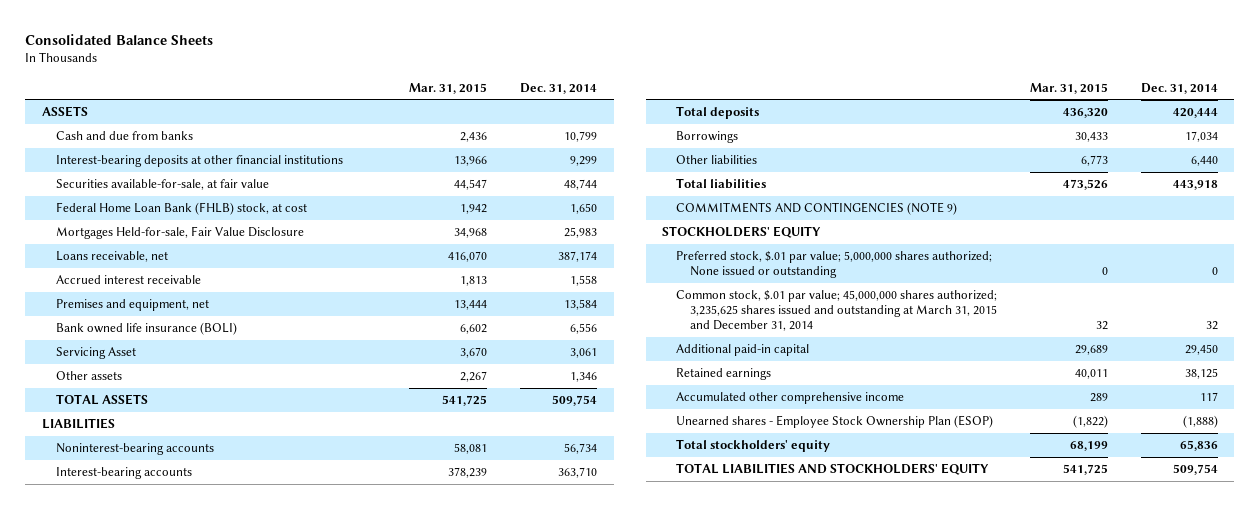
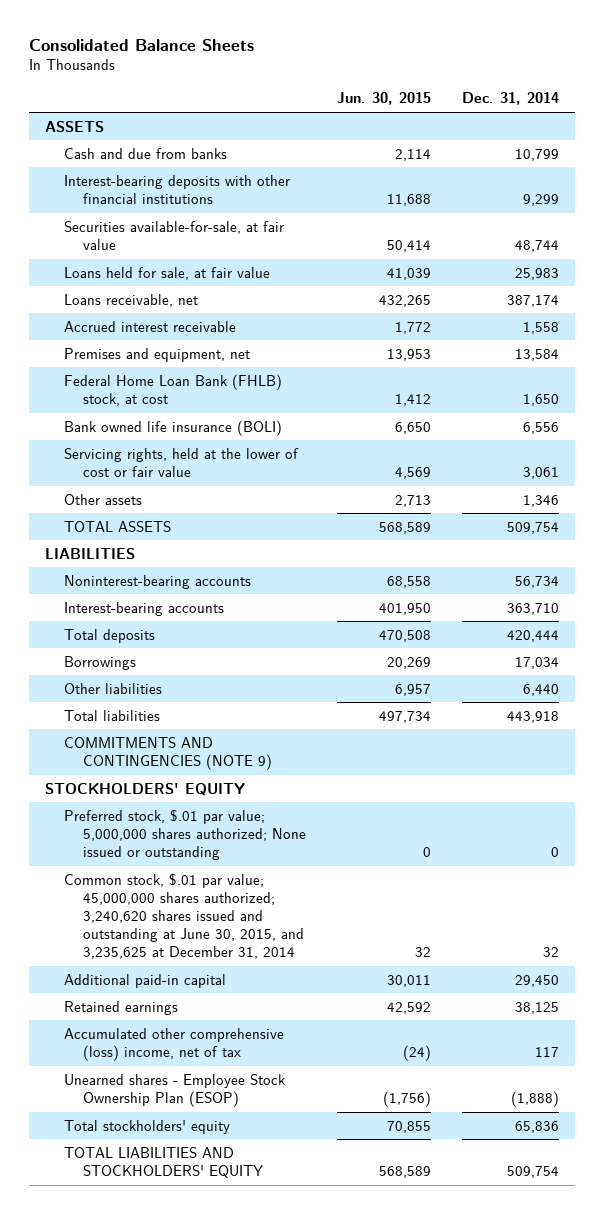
- | Mar. 31, 2015 | Dec. 31, 2014
+ | Jun. 30, 2015 | Dec. 31, 2014
- Interest-bearing deposits at other financial institutions | 13,966 | 9,299
+ Interest-bearing deposits with other financial institutions | 11,688 | 9,299
- Mortgages Held-for-sale, Fair Value Disclosure | 34,968 | 25,983
+ Loans held for sale, at fair value | 41,039 | 25,983
moved down: Federal Home Loan Bank (FHLB) stock, at cost | 1,412 | 1,650
- Servicing Asset | 3,670 | 3,061
+ Servicing rights, held at the lower of cost or fair value | 4,569 | 3,061
- Common stock, $.01 par value; 45,000,000 shares authorized; 3,235,625 shares issued and outstanding at March 31, 2015 and December 31, 2014 | 32 | 32
+ Common stock, $.01 par value; 45,000,000 shares authorized; 3,240,620 shares issued and outstanding at June 30, 2015, and 3,235,625 at December 31, 2014 | 32 | 32
- Accumulated other comprehensive income | 289 | 117
+ Accumulated other comprehensive (loss) income, net of tax | (24) | 117

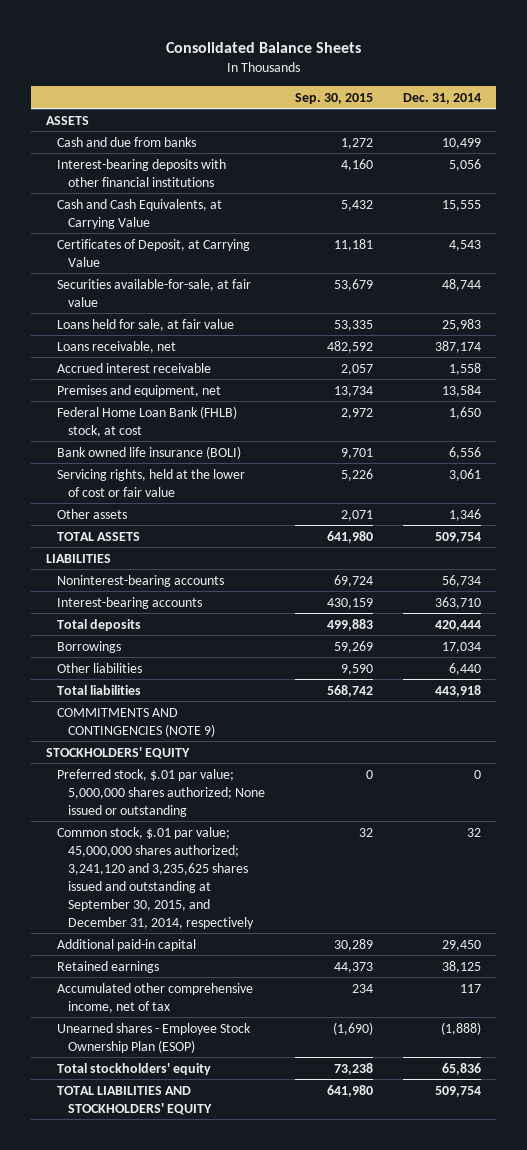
- | Jun. 30, 2015 | Dec. 31, 2014
+ | Sep. 30, 2015 | Dec. 31, 2014
- Cash and due from banks | 2,114 | 10,799
- Interest-bearing deposits with other financial institutions | 11,688 | 9,299
+ Cash and due from banks | 1,272 | 10,499
+ Interest-bearing deposits with other financial institutions | 4,160 | 5,056
+ Cash and Cash Equivalents, at Carrying Value | 5,432 | 15,555
+ Certificates of Deposit, at Carrying Value | 11,181 | 4,543
- Common stock, $.01 par value; 45,000,000 shares authorized; 3,240,620 shares issued and outstanding at June 30, 2015, and 3,235,625 at December 31, 2014 | 32 | 32
+ Common stock, $.01 par value; 45,000,000 shares authorized; 3,241,120 and 3,235,625 shares issued and outstanding at September 30, 2015, and December 31, 2014, respectively | 32 | 32
- Accumulated other comprehensive (loss) income, net of tax | (24) | 117
+ Accumulated other comprehensive income, net of tax | 234 | 117

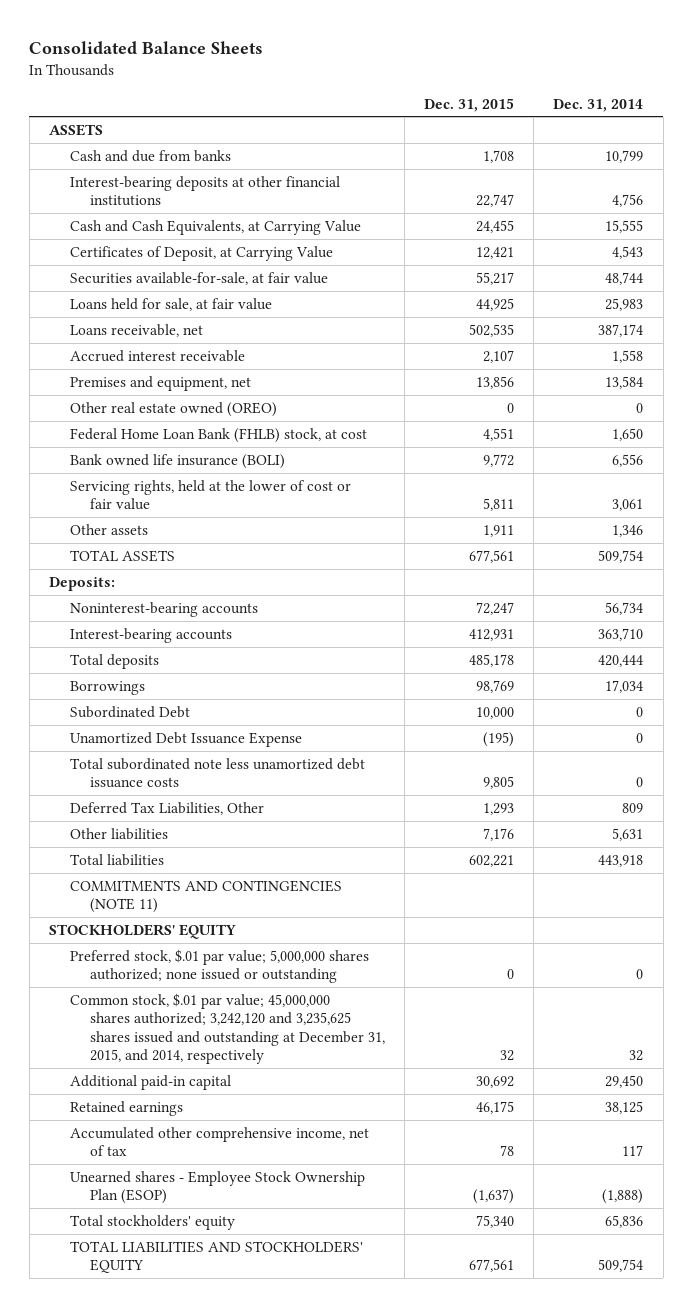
- | Sep. 30, 2015 | Dec. 31, 2014
+ | Dec. 31, 2015 | Dec. 31, 2014
- Cash and due from banks | 1,272 | 10,499
- Interest-bearing deposits with other financial institutions | 4,160 | 5,056
+ Cash and due from banks | 1,708 | 10,799
+ Interest-bearing deposits at other financial institutions | 22,747 | 4,756
+ Other real estate owned (OREO) | 0 | 0
- LIABILITIES
+ Deposits:
- Other liabilities | 9,590 | 6,440
+ Subordinated Debt | 10,000 | 0
+ Unamortized Debt Issuance Expense | (195) | 0
+ Total subordinated note less unamortized debt issuance costs | 9,805 | 0
+ Deferred Tax Liabilities, Other | 1,293 | 809
+ Other liabilities | 7,176 | 5,631
- COMMITMENTS AND CONTINGENCIES (NOTE 9)
+ COMMITMENTS AND CONTINGENCIES (NOTE 11)
- Preferred stock, $.01 par value; 5,000,000 shares authorized; None issued or outstanding | 0 | 0
- Common stock, $.01 par value; 45,000,000 shares authorized; 3,241,120 and 3,235,625 shares issued and outstanding at September 30, 2015, and December 31, 2014, respectively | 32 | 32
+ Preferred stock, $.01 par value; 5,000,000 shares authorized; none issued or outstanding | 0 | 0
+ Common stock, $.01 par value; 45,000,000 shares authorized; 3,242,120 and 3,235,625 shares issued and outstanding at December 31, 2015, and 2014, respectively | 32 | 32

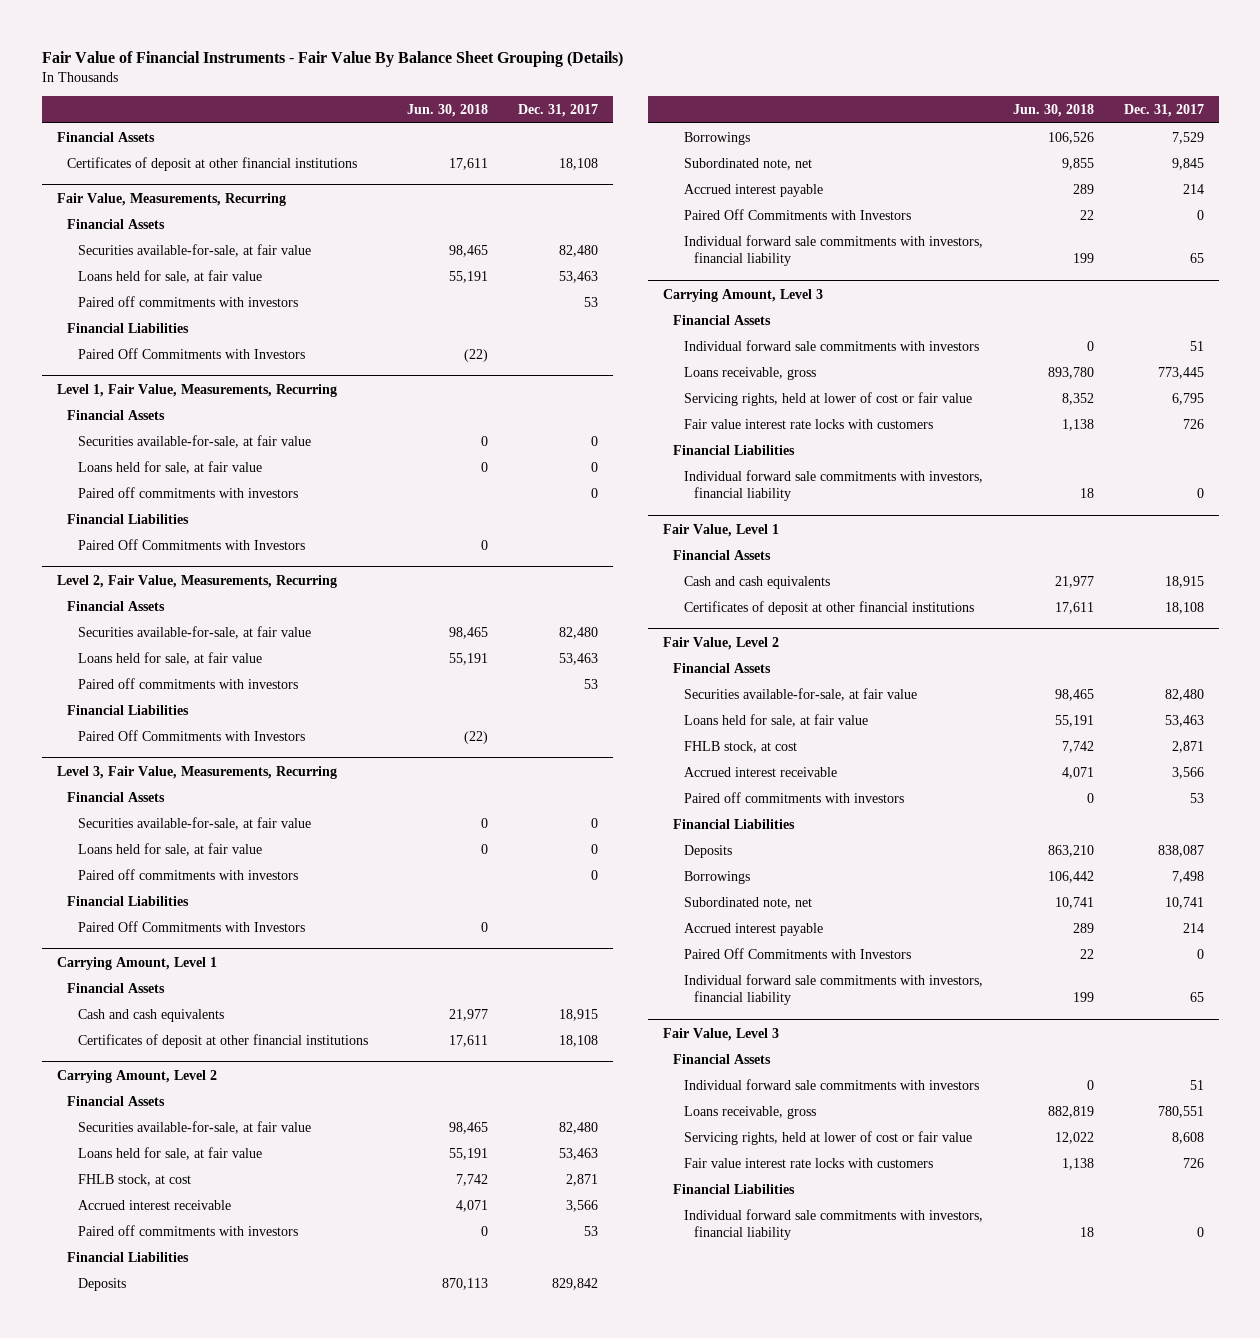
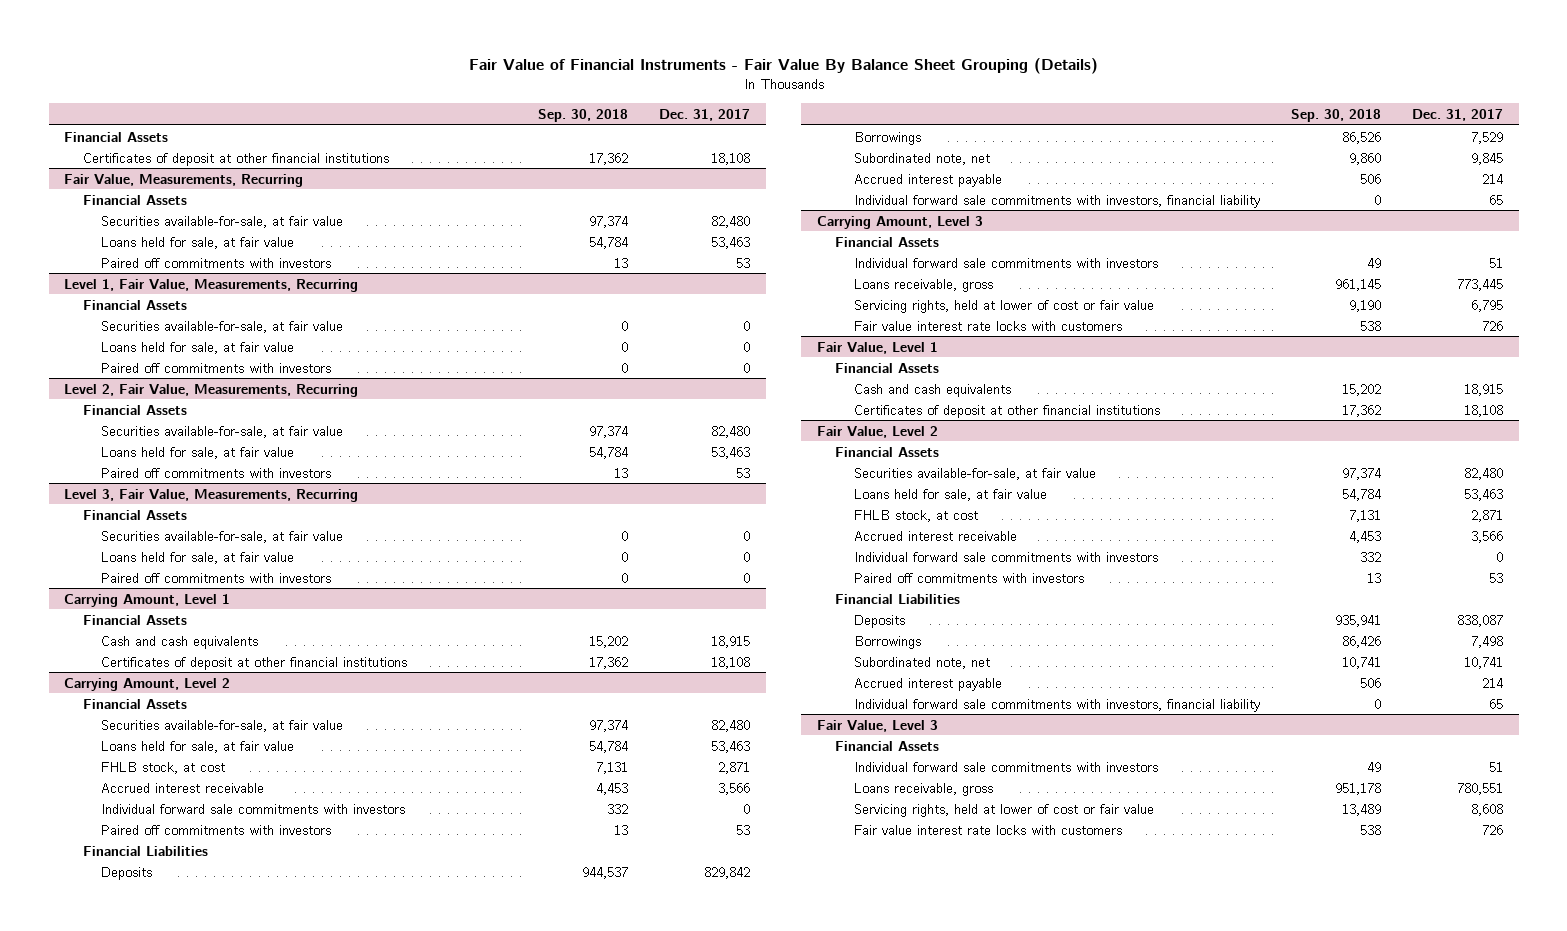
- | Jun. 30, 2018 | Dec. 31, 2017
+ | Sep. 30, 2018 | Dec. 31, 2017
@ Fair Value, Measurements, Recurring
- Financial Liabilities
- Paired Off Commitments with Investors | (22) |
@ Level 1, Fair Value, Measurements, Recurring
- Financial Liabilities
- Paired Off Commitments with Investors | 0 |
@ Level 2, Fair Value, Measurements, Recurring
- Financial Liabilities
- Paired Off Commitments with Investors | (22) |
@ Level 3, Fair Value, Measurements, Recurring
- Financial Liabilities
- Paired Off Commitments with Investors | 0 |
@ Carrying Amount, Level 2
+ Individual forward sale commitments with investors | 332 | 0
- Paired Off Commitments with Investors | 22 | 0
@ Carrying Amount, Level 3
- Financial Liabilities
- Individual forward sale commitments with investors, financial liability | 18 | 0
@ Fair Value, Level 2
+ Individual forward sale commitments with investors | 332 | 0
- Paired Off Commitments with Investors | 22 | 0
@ Fair Value, Level 3
- Financial Liabilities
- Individual forward sale commitments with investors, financial liability | 18 | 0

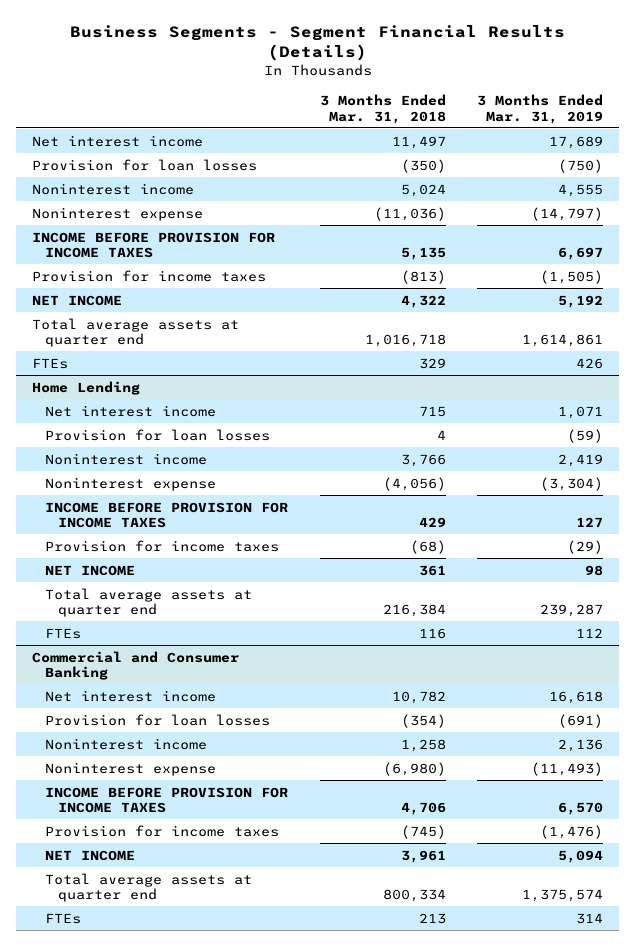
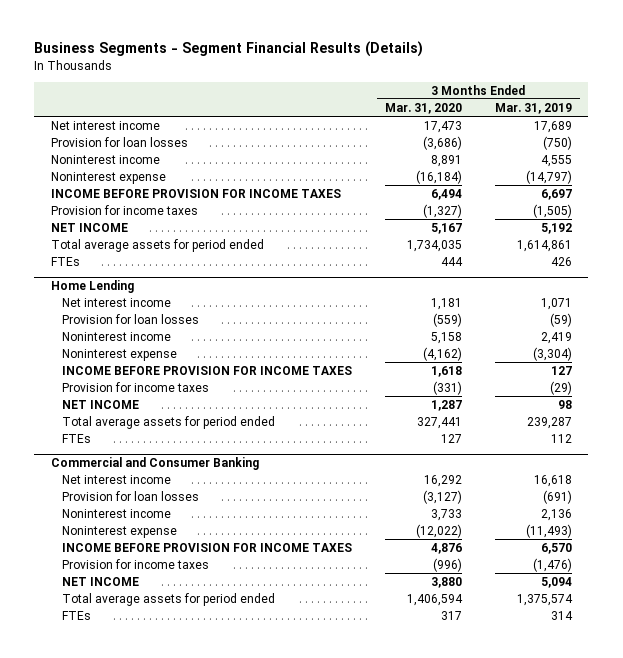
- | 3 Months Ended Mar. 31, 2018 | 3 Months Ended Mar. 31, 2019
+ | 3 Months Ended Mar. 31, 2020 | 3 Months Ended Mar. 31, 2019
- Total average assets at quarter end | 1,016,718 | 1,614,861
+ Total average assets for period ended | 1,734,035 | 1,614,861
@ Home Lending
- Total average assets at quarter end | 216,384 | 239,287
+ Total average assets for period ended | 327,441 | 239,287
@ Commercial and Consumer Banking
- Total average assets at quarter end | 800,334 | 1,375,574
+ Total average assets for period ended | 1,406,594 | 1,375,574

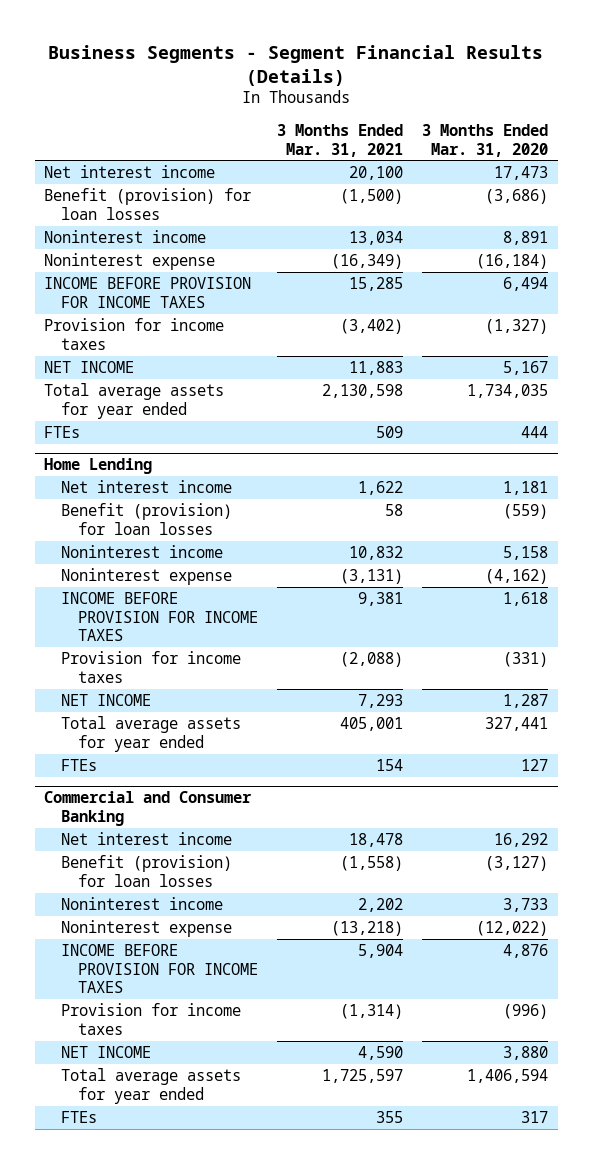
- | 3 Months Ended Mar. 31, 2020 | 3 Months Ended Mar. 31, 2019
+ | 3 Months Ended Mar. 31, 2021 | 3 Months Ended Mar. 31, 2020
- Provision for loan losses | (3,686) | (750)
+ Benefit (provision) for loan losses | (1,500) | (3,686)
- Total average assets for period ended | 1,734,035 | 1,614,861
+ Total average assets for year ended | 2,130,598 | 1,734,035
@ Home Lending
- Provision for loan losses | (559) | (59)
+ Benefit (provision) for loan losses | 58 | (559)
- Total average assets for period ended | 327,441 | 239,287
+ Total average assets for year ended | 405,001 | 327,441
@ Commercial and Consumer Banking
- Provision for loan losses | (3,127) | (691)
+ Benefit (provision) for loan losses | (1,558) | (3,127)
- Total average assets for period ended | 1,406,594 | 1,375,574
+ Total average assets for year ended | 1,725,597 | 1,406,594

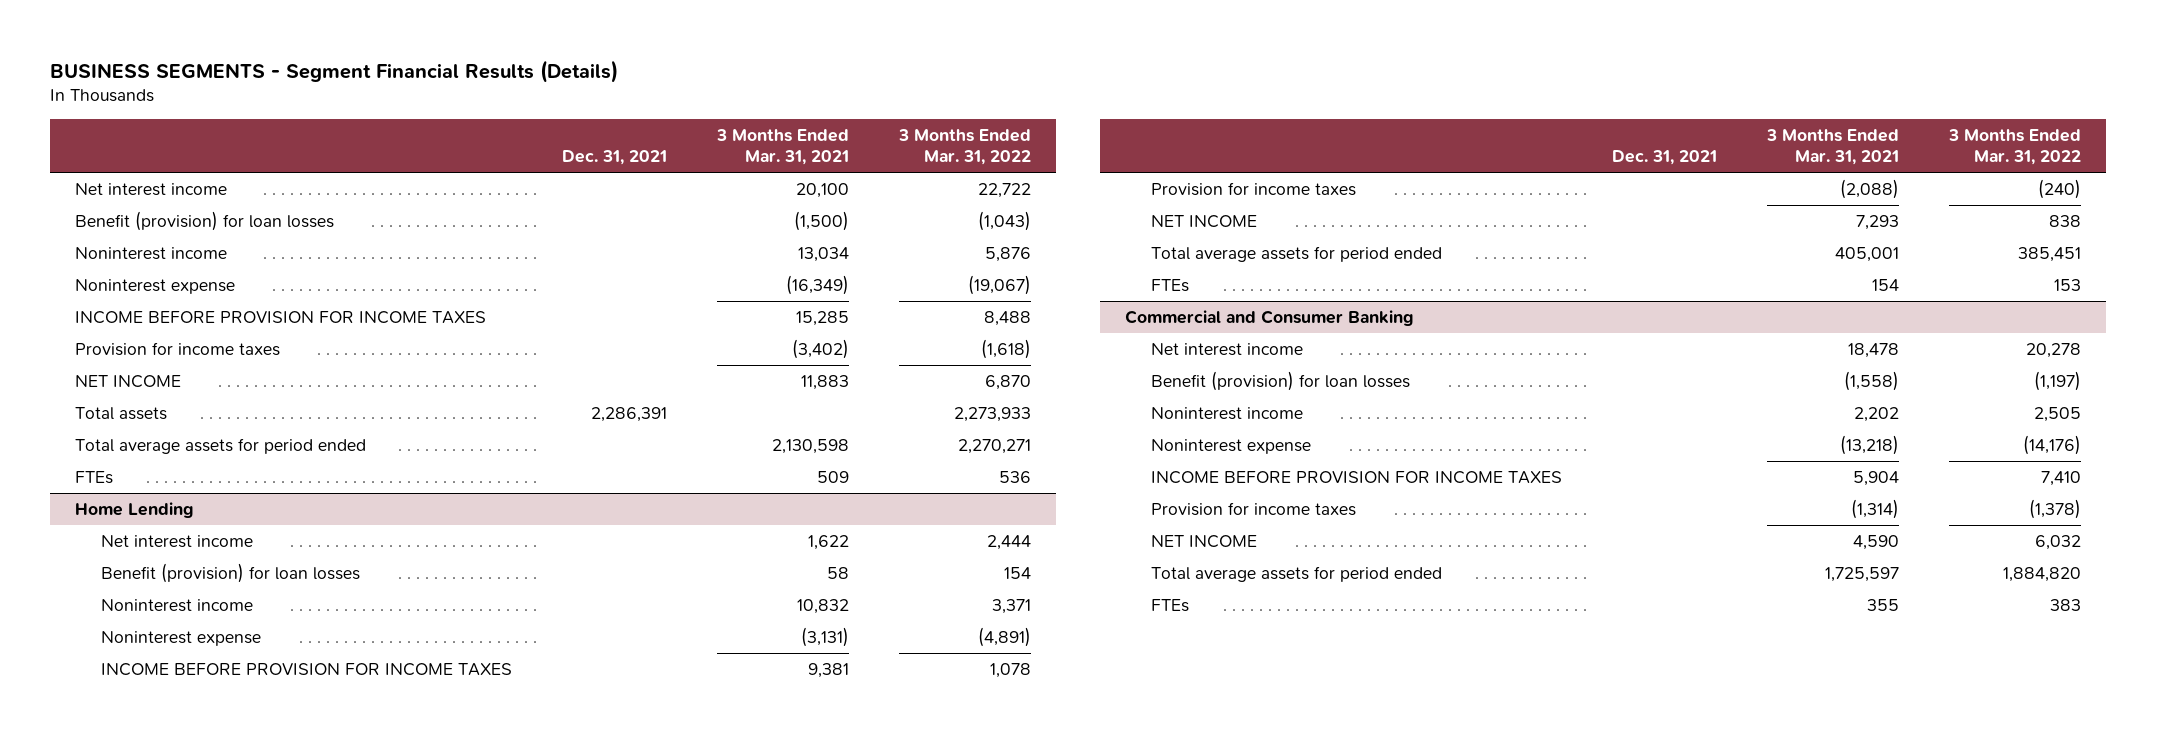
- Business Segments - Segment Financial Results (Details)
+ BUSINESS SEGMENTS - Segment Financial Results (Details)
- | 3 Months Ended Mar. 31, 2021 | 3 Months Ended Mar. 31, 2020
+ | Dec. 31, 2021 | 3 Months Ended Mar. 31, 2021 | 3 Months Ended Mar. 31, 2022
- Total average assets for year ended | 2,130,598 | 1,734,035
+ Total assets | 2,286,391 | | 2,273,933
+ Total average assets for period ended | | 2,130,598 | 2,270,271
@ Home Lending
- Total average assets for year ended | 405,001 | 327,441
+ Total average assets for period ended | | 405,001 | 385,451
@ Commercial and Consumer Banking
- Total average assets for year ended | 1,725,597 | 1,406,594
+ Total average assets for period ended | | 1,725,597 | 1,884,820

